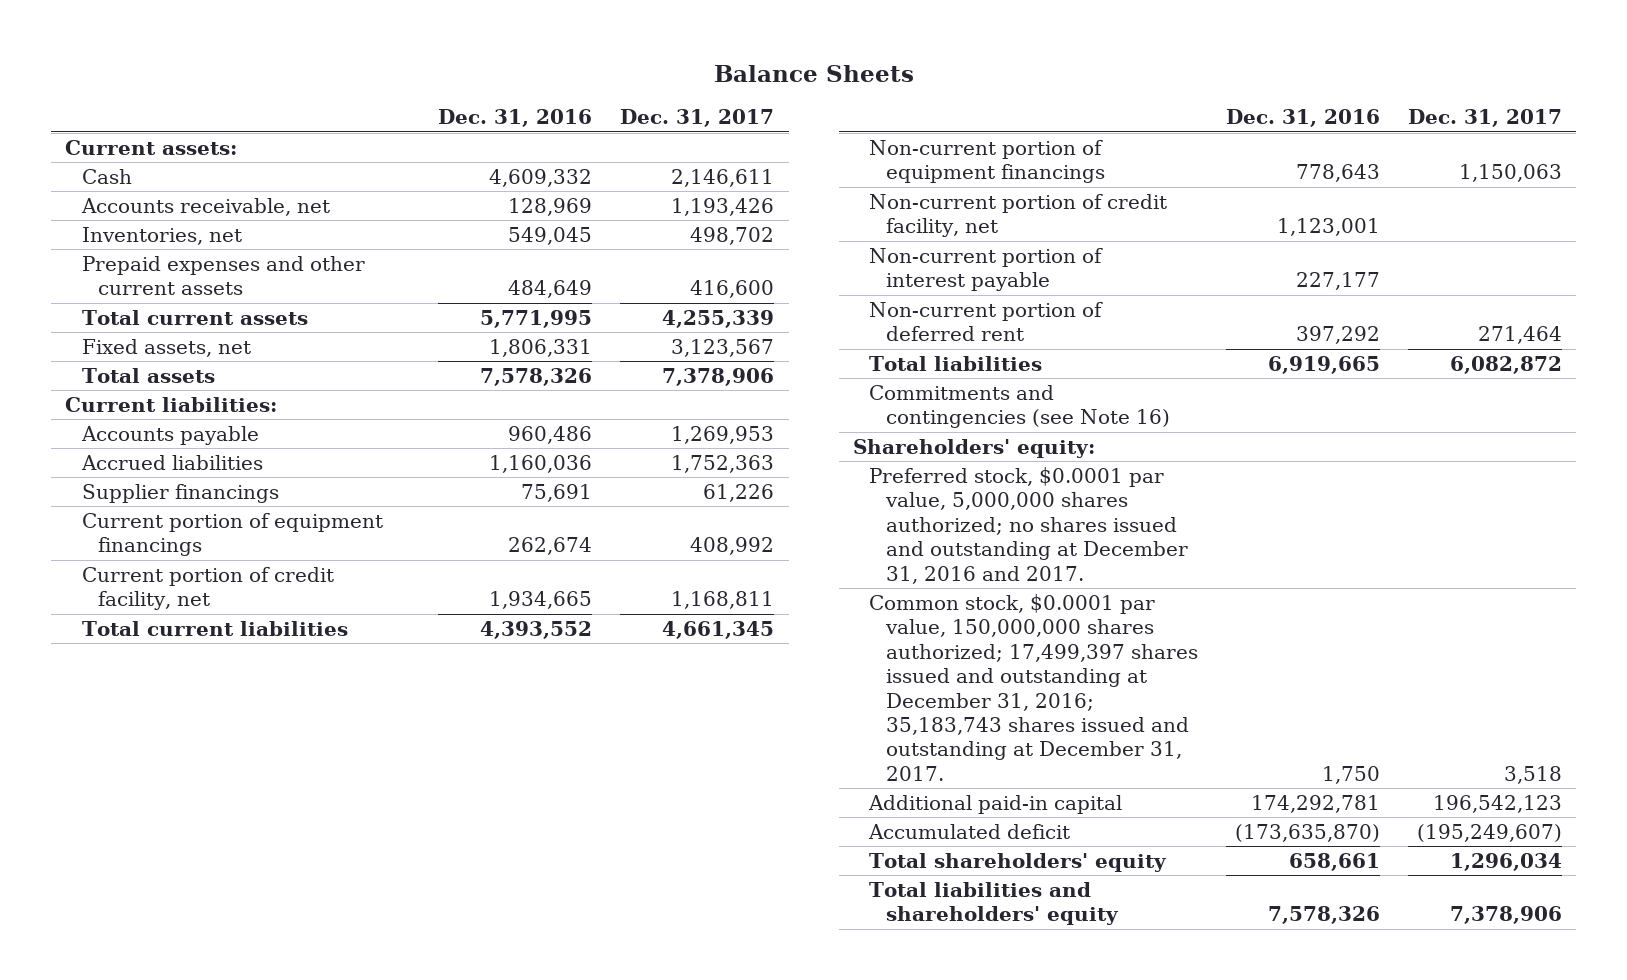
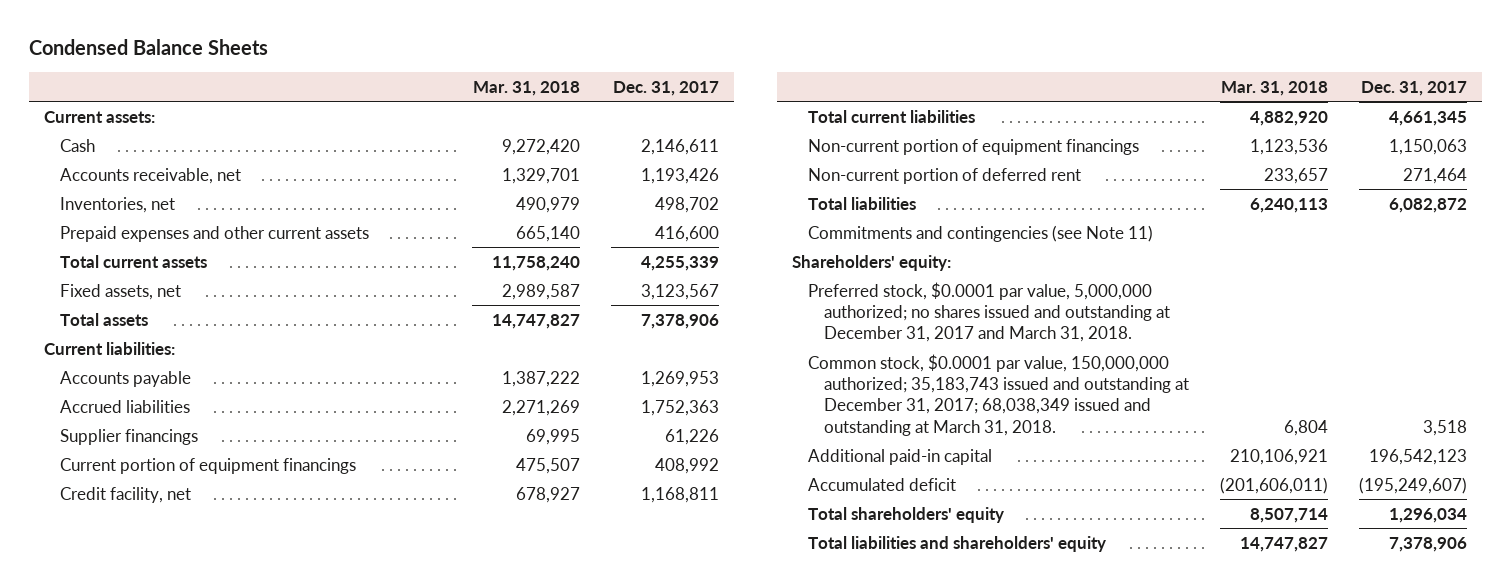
- Balance Sheets
+ Condensed Balance Sheets
- | Dec. 31, 2016 | Dec. 31, 2017
+ | Mar. 31, 2018 | Dec. 31, 2017
- Current portion of credit facility, net | 1,934,665 | 1,168,811
+ Credit facility, net | 678,927 | 1,168,811
- Non-current portion of credit facility, net | 1,123,001 |
- Non-current portion of interest payable | 227,177 |
- Commitments and contingencies (see Note 16)
+ Commitments and contingencies (see Note 11)
- Preferred stock, $0.0001 par value, 5,000,000 shares authorized; no shares issued and outstanding at December 31, 2016 and 2017.
- Common stock, $0.0001 par value, 150,000,000 shares authorized; 17,499,397 shares issued and outstanding at December 31, 2016; 35,183,743 shares issued and outstanding at December 31, 2017. | 1,750 | 3,518
+ Preferred stock, $0.0001 par value, 5,000,000 authorized; no shares issued and outstanding at December 31, 2017 and March 31, 2018.
+ Common stock, $0.0001 par value, 150,000,000 authorized; 35,183,743 issued and outstanding at December 31, 2017; 68,038,349 issued and outstanding at March 31, 2018. | 6,804 | 3,518

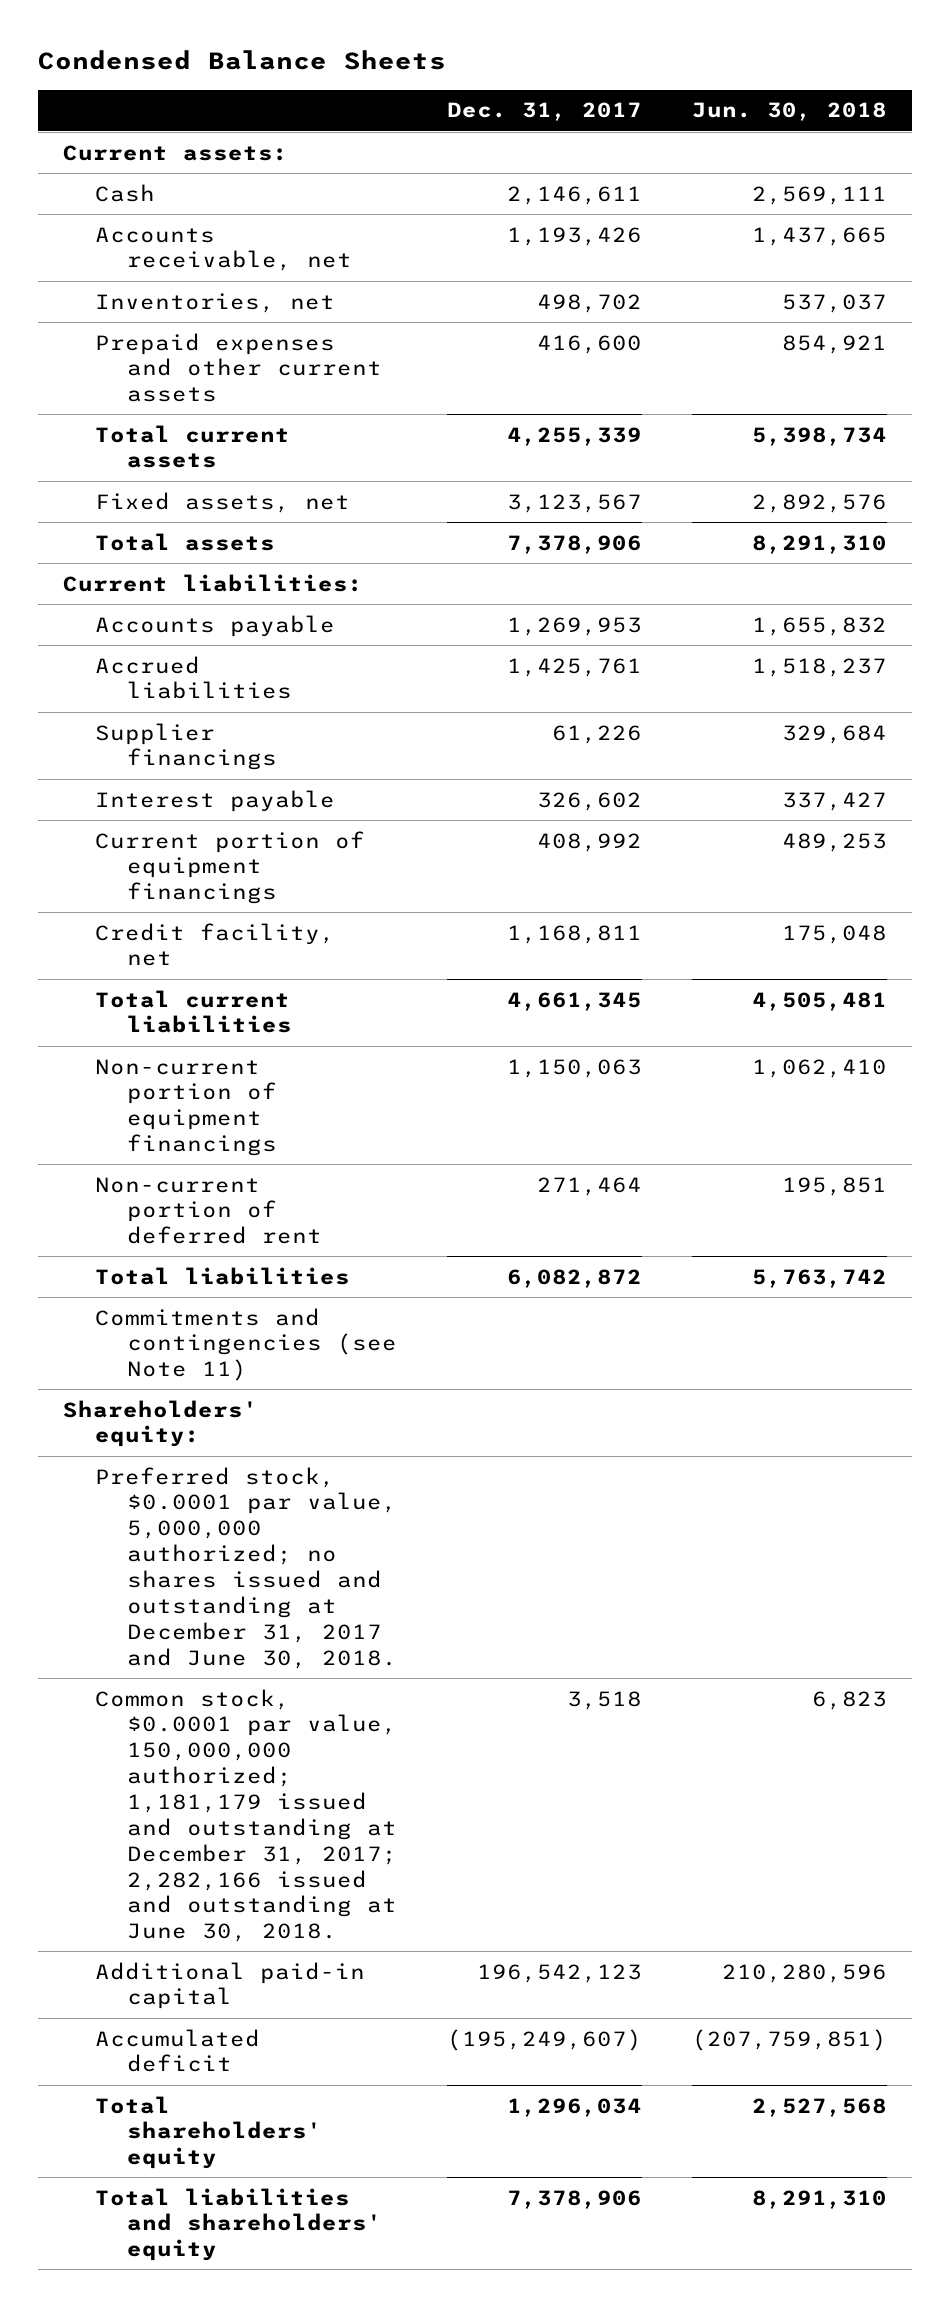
- | Mar. 31, 2018 | Dec. 31, 2017
+ | Dec. 31, 2017 | Jun. 30, 2018
- Accrued liabilities | 2,271,269 | 1,752,363
+ Accrued liabilities | 1,425,761 | 1,518,237
+ Interest payable | 326,602 | 337,427
- Preferred stock, $0.0001 par value, 5,000,000 authorized; no shares issued and outstanding at December 31, 2017 and March 31, 2018.
- Common stock, $0.0001 par value, 150,000,000 authorized; 35,183,743 issued and outstanding at December 31, 2017; 68,038,349 issued and outstanding at March 31, 2018. | 6,804 | 3,518
+ Preferred stock, $0.0001 par value, 5,000,000 authorized; no shares issued and outstanding at December 31, 2017 and June 30, 2018.
+ Common stock, $0.0001 par value, 150,000,000 authorized; 1,181,179 issued and outstanding at December 31, 2017; 2,282,166 issued and outstanding at June 30, 2018. | 3,518 | 6,823

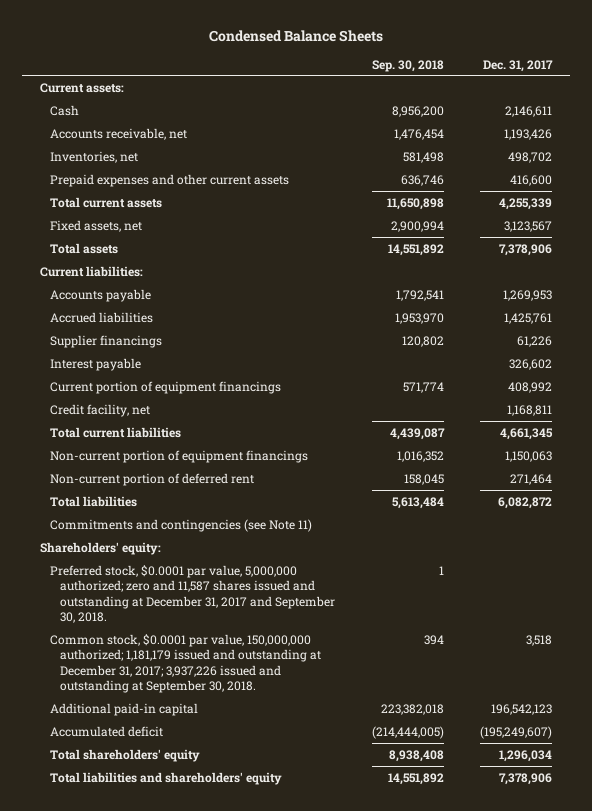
- | Dec. 31, 2017 | Jun. 30, 2018
+ | Sep. 30, 2018 | Dec. 31, 2017
- Preferred stock, $0.0001 par value, 5,000,000 authorized; no shares issued and outstanding at December 31, 2017 and June 30, 2018.
- Common stock, $0.0001 par value, 150,000,000 authorized; 1,181,179 issued and outstanding at December 31, 2017; 2,282,166 issued and outstanding at June 30, 2018. | 3,518 | 6,823
+ Preferred stock, $0.0001 par value, 5,000,000 authorized; zero and 11,587 shares issued and outstanding at December 31, 2017 and September 30, 2018. | 1 |
+ Common stock, $0.0001 par value, 150,000,000 authorized; 1,181,179 issued and outstanding at December 31, 2017; 3,937,226 issued and outstanding at September 30, 2018. | 394 | 3,518

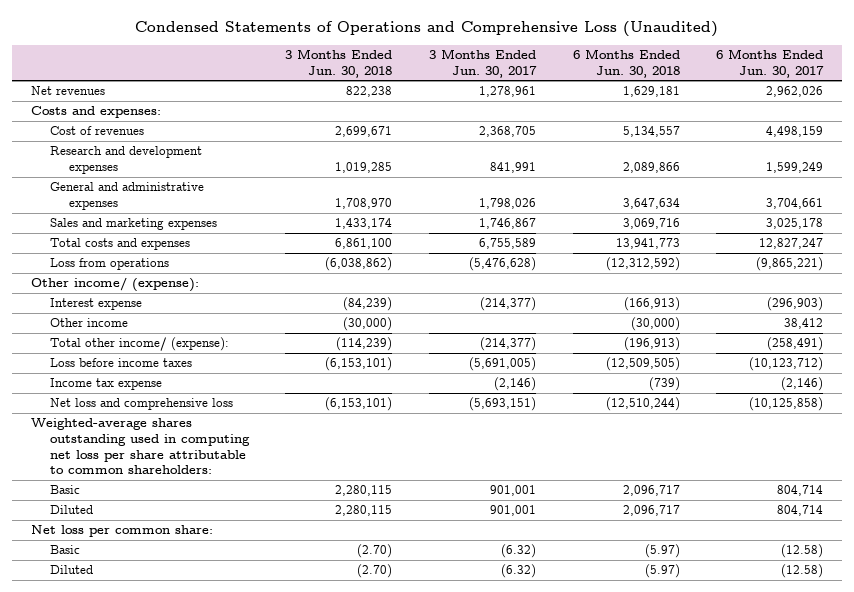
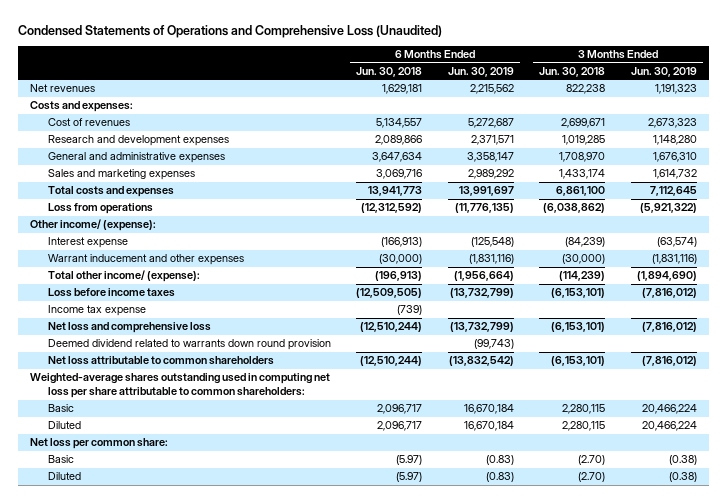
- | 3 Months Ended Jun. 30, 2018 | 3 Months Ended Jun. 30, 2017 | 6 Months Ended Jun. 30, 2018 | 6 Months Ended Jun. 30, 2017
+ | 6 Months Ended Jun. 30, 2018 | 6 Months Ended Jun. 30, 2019 | 3 Months Ended Jun. 30, 2018 | 3 Months Ended Jun. 30, 2019
- Other income | (30,000) | | (30,000) | 38,412
+ Warrant inducement and other expenses | (30,000) | (1,831,116) | (30,000) | (1,831,116)
+ Deemed dividend related to warrants down round provision | | (99,743) | |
+ Net loss attributable to common shareholders | (12,510,244) | (13,832,542) | (6,153,101) | (7,816,012)

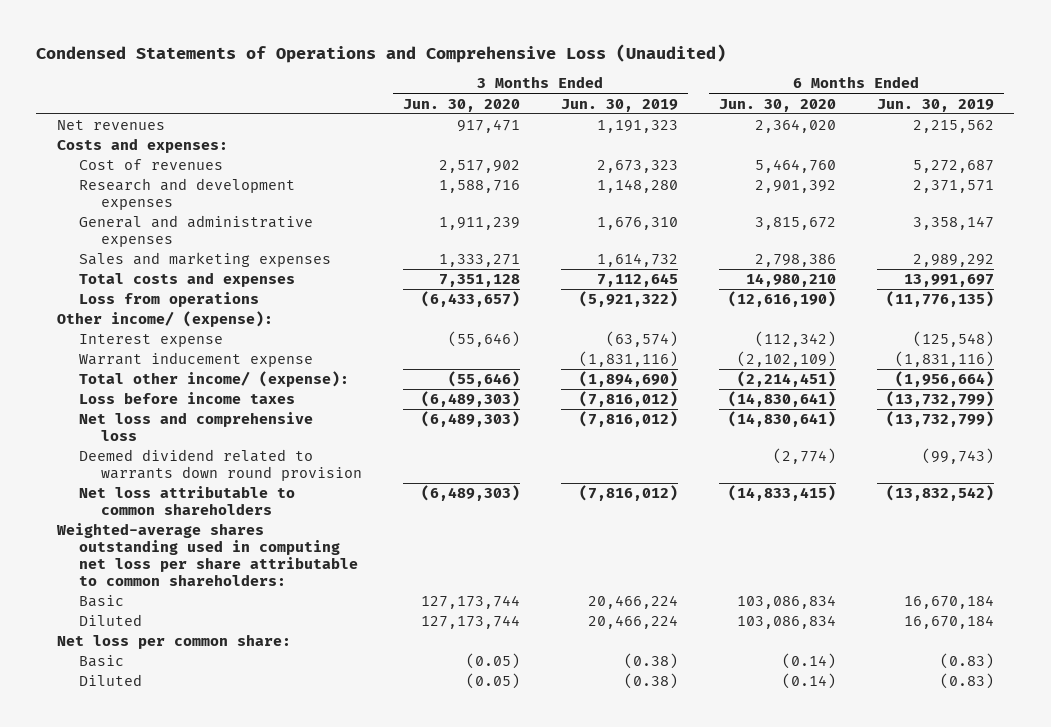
- | 6 Months Ended Jun. 30, 2018 | 6 Months Ended Jun. 30, 2019 | 3 Months Ended Jun. 30, 2018 | 3 Months Ended Jun. 30, 2019
+ | 3 Months Ended Jun. 30, 2020 | 3 Months Ended Jun. 30, 2019 | 6 Months Ended Jun. 30, 2020 | 6 Months Ended Jun. 30, 2019
- Warrant inducement and other expenses | (30,000) | (1,831,116) | (30,000) | (1,831,116)
+ Warrant inducement expense | | (1,831,116) | (2,102,109) | (1,831,116)
- Income tax expense | (739) | | |

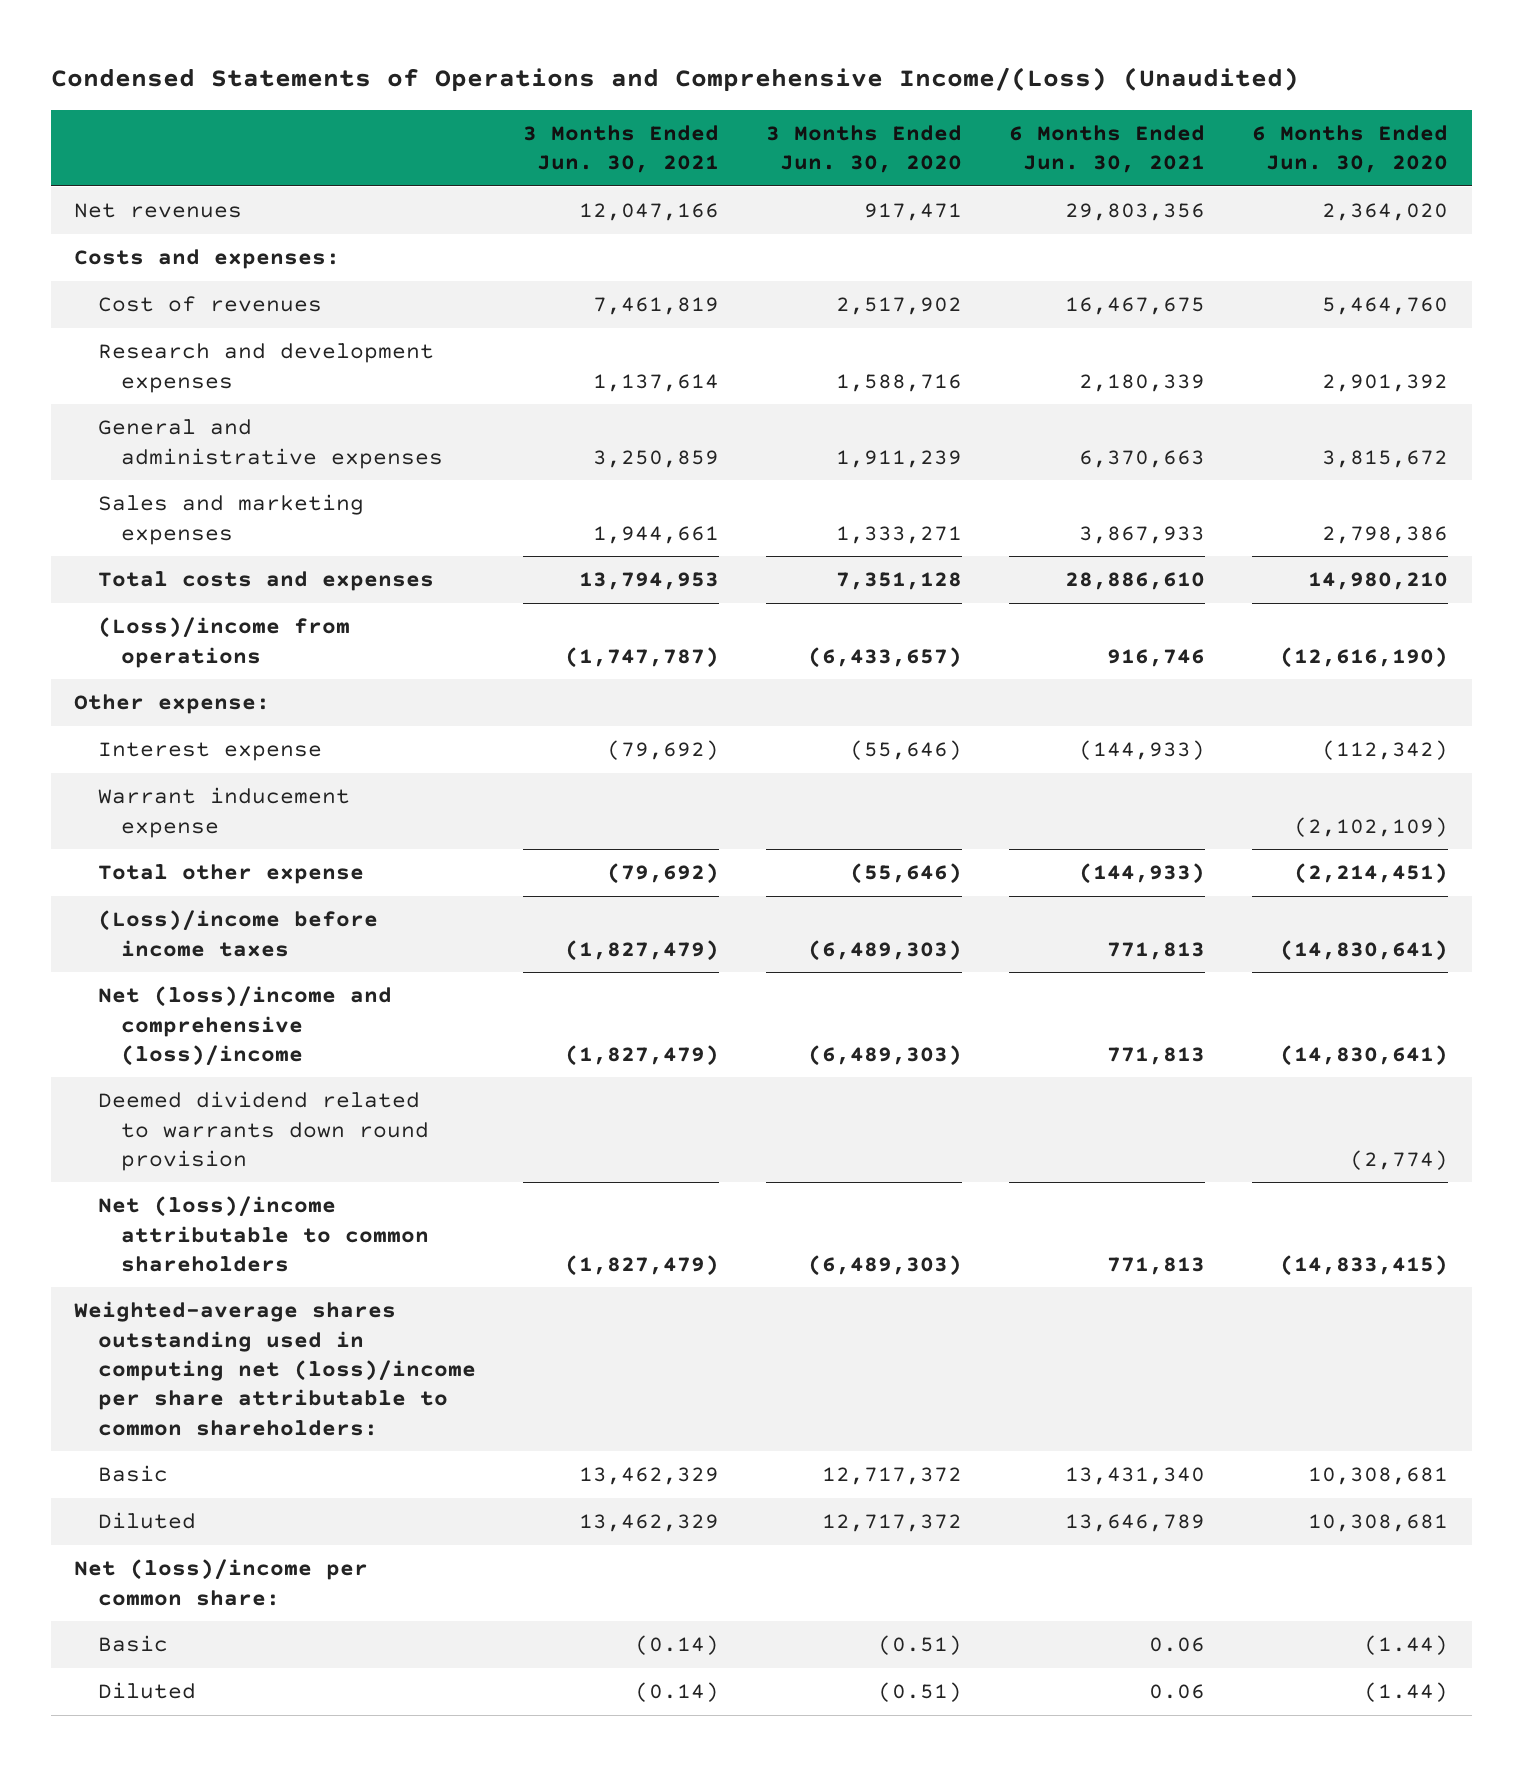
- Condensed Statements of Operations and Comprehensive Loss (Unaudited)
+ Condensed Statements of Operations and Comprehensive Income/(Loss) (Unaudited)
- | 3 Months Ended Jun. 30, 2020 | 3 Months Ended Jun. 30, 2019 | 6 Months Ended Jun. 30, 2020 | 6 Months Ended Jun. 30, 2019
+ | 3 Months Ended Jun. 30, 2021 | 3 Months Ended Jun. 30, 2020 | 6 Months Ended Jun. 30, 2021 | 6 Months Ended Jun. 30, 2020
- Loss from operations | (6,433,657) | (5,921,322) | (12,616,190) | (11,776,135)
- Other income/ (expense):
+ (Loss)/income from operations | (1,747,787) | (6,433,657) | 916,746 | (12,616,190)
+ Other expense:
- Total other income/ (expense): | (55,646) | (1,894,690) | (2,214,451) | (1,956,664)
- Loss before income taxes | (6,489,303) | (7,816,012) | (14,830,641) | (13,732,799)
- Net loss and comprehensive loss | (6,489,303) | (7,816,012) | (14,830,641) | (13,732,799)
+ Total other expense | (79,692) | (55,646) | (144,933) | (2,214,451)
+ (Loss)/income before income taxes | (1,827,479) | (6,489,303) | 771,813 | (14,830,641)
+ Net (loss)/income and comprehensive (loss)/income | (1,827,479) | (6,489,303) | 771,813 | (14,830,641)
- Net loss attributable to common shareholders | (6,489,303) | (7,816,012) | (14,833,415) | (13,832,542)
- Weighted-average shares outstanding used in computing net loss per share attributable to common shareholders:
- Basic | 127,173,744 | 20,466,224 | 103,086,834 | 16,670,184
- Diluted | 127,173,744 | 20,466,224 | 103,086,834 | 16,670,184
- Net loss per common share:
- Basic | (0.05) | (0.38) | (0.14) | (0.83)
- Diluted | (0.05) | (0.38) | (0.14) | (0.83)
+ Net (loss)/income attributable to common shareholders | (1,827,479) | (6,489,303) | 771,813 | (14,833,415)
+ Weighted-average shares outstanding used in computing net (loss)/income per share attributable to common shareholders:
+ Basic | 13,462,329 | 12,717,372 | 13,431,340 | 10,308,681
+ Diluted | 13,462,329 | 12,717,372 | 13,646,789 | 10,308,681
+ Net (loss)/income per common share:
+ Basic | (0.14) | (0.51) | 0.06 | (1.44)
+ Diluted | (0.14) | (0.51) | 0.06 | (1.44)

